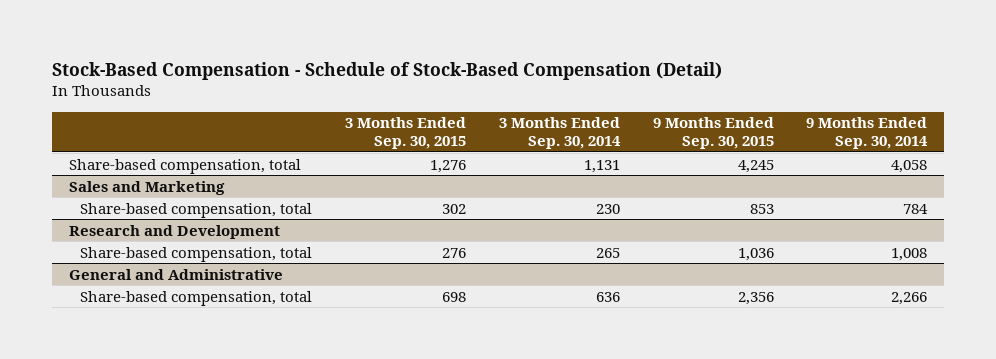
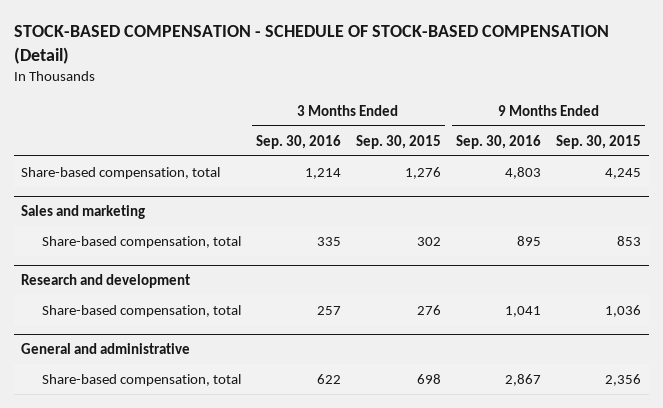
- Stock-Based Compensation - Schedule of Stock-Based Compensation (Detail)
+ STOCK-BASED COMPENSATION - SCHEDULE OF STOCK-BASED COMPENSATION (Detail)
- | 3 Months Ended Sep. 30, 2015 | 3 Months Ended Sep. 30, 2014 | 9 Months Ended Sep. 30, 2015 | 9 Months Ended Sep. 30, 2014
+ | 3 Months Ended Sep. 30, 2016 | 3 Months Ended Sep. 30, 2015 | 9 Months Ended Sep. 30, 2016 | 9 Months Ended Sep. 30, 2015
- Sales and Marketing
+ Sales and marketing
- Research and Development
+ Research and development
- General and Administrative
+ General and administrative

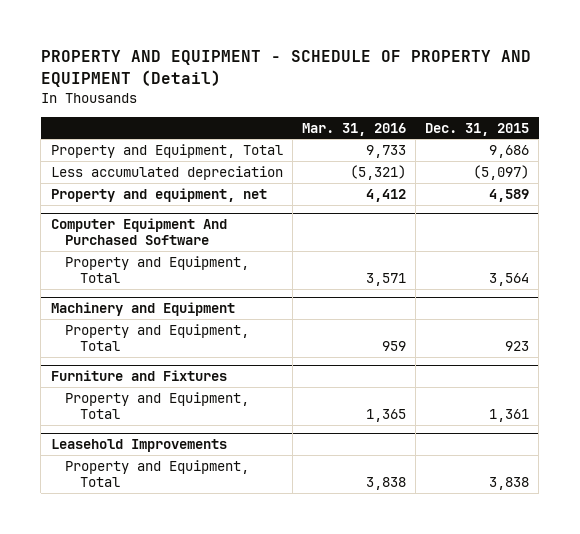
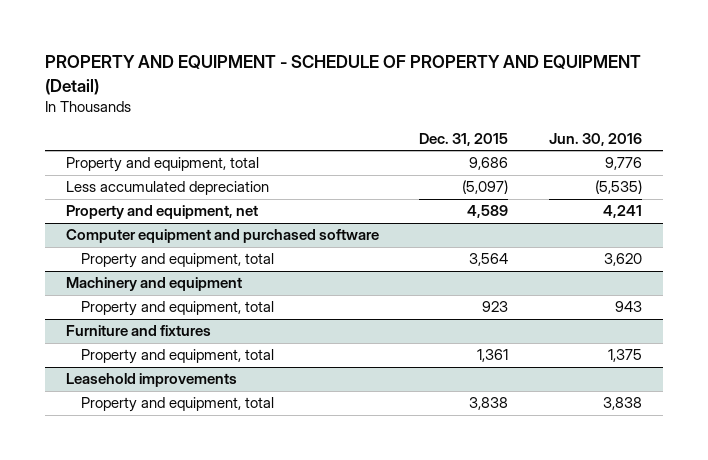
- | Mar. 31, 2016 | Dec. 31, 2015
+ | Dec. 31, 2015 | Jun. 30, 2016
- Property and Equipment, Total | 9,733 | 9,686
+ Property and equipment, total | 9,686 | 9,776
- Computer Equipment And Purchased Software
- Property and Equipment, Total | 3,571 | 3,564
- Machinery and Equipment
- Property and Equipment, Total | 959 | 923
- Furniture and Fixtures
- Property and Equipment, Total | 1,365 | 1,361
- Leasehold Improvements
- Property and Equipment, Total | 3,838 | 3,838
+ Computer equipment and purchased software
+ Property and equipment, total | 3,564 | 3,620
+ Machinery and equipment
+ Property and equipment, total | 923 | 943
+ Furniture and fixtures
+ Property and equipment, total | 1,361 | 1,375
+ Leasehold improvements
+ Property and equipment, total | 3,838 | 3,838

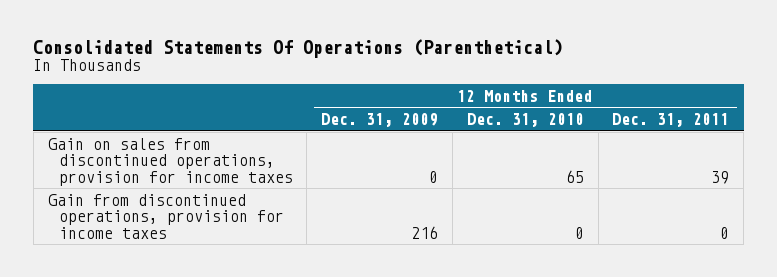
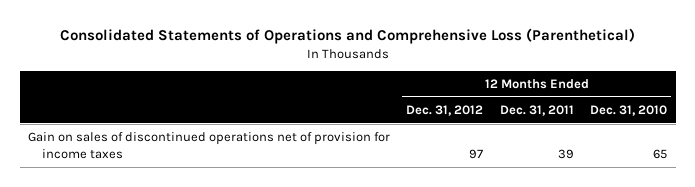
- Consolidated Statements Of Operations (Parenthetical)
+ Consolidated Statements of Operations and Comprehensive Loss (Parenthetical)
- | 12 Months Ended Dec. 31, 2009 | 12 Months Ended Dec. 31, 2010 | 12 Months Ended Dec. 31, 2011
+ | 12 Months Ended Dec. 31, 2012 | 12 Months Ended Dec. 31, 2011 | 12 Months Ended Dec. 31, 2010
- Gain on sales from discontinued operations, provision for income taxes | 0 | 65 | 39
- Gain from discontinued operations, provision for income taxes | 216 | 0 | 0
+ Gain on sales of discontinued operations net of provision for income taxes | 97 | 39 | 65

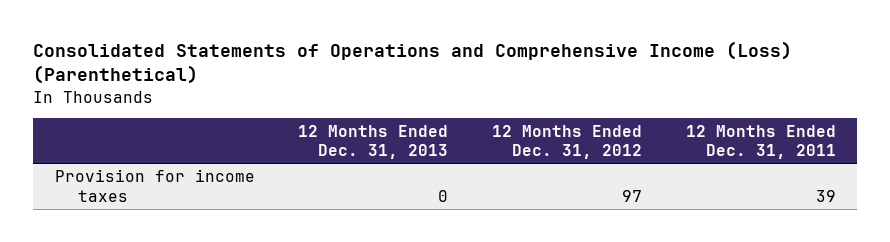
- Consolidated Statements of Operations and Comprehensive Loss (Parenthetical)
+ Consolidated Statements of Operations and Comprehensive Income (Loss) (Parenthetical)
- | 12 Months Ended Dec. 31, 2012 | 12 Months Ended Dec. 31, 2011 | 12 Months Ended Dec. 31, 2010
+ | 12 Months Ended Dec. 31, 2013 | 12 Months Ended Dec. 31, 2012 | 12 Months Ended Dec. 31, 2011
- Gain on sales of discontinued operations net of provision for income taxes | 97 | 39 | 65
+ Provision for income taxes | 0 | 97 | 39

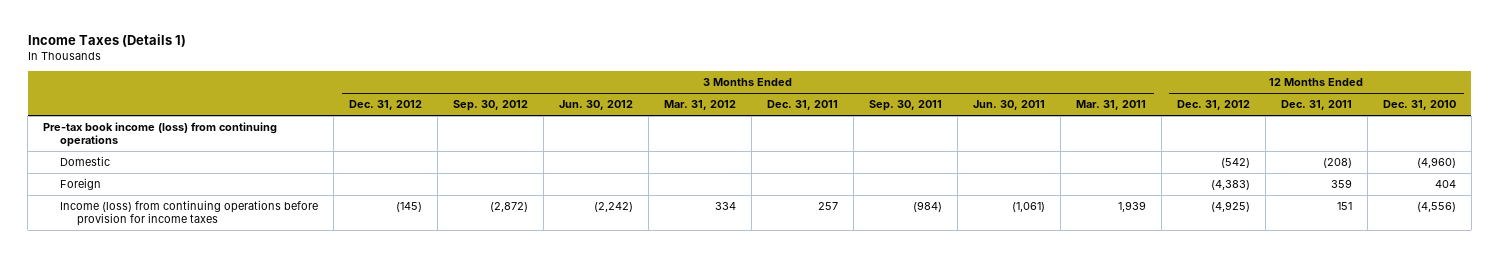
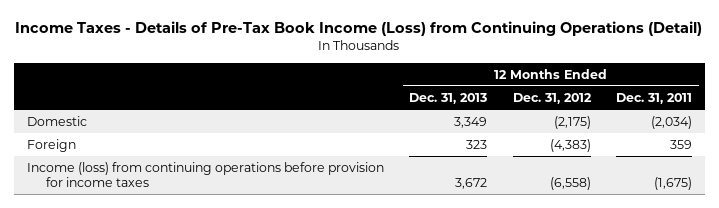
- Income Taxes (Details 1)
+ Income Taxes - Details of Pre-Tax Book Income (Loss) from Continuing Operations (Detail)
- | 3 Months Ended Dec. 31, 2012 | 3 Months Ended Sep. 30, 2012 | 3 Months Ended Jun. 30, 2012 | 3 Months Ended Mar. 31, 2012 | 3 Months Ended Dec. 31, 2011 | 3 Months Ended Sep. 30, 2011 | 3 Months Ended Jun. 30, 2011 | 3 Months Ended Mar. 31, 2011 | 12 Months Ended Dec. 31, 2012 | 12 Months Ended Dec. 31, 2011 | 12 Months Ended Dec. 31, 2010
+ | 12 Months Ended Dec. 31, 2013 | 12 Months Ended Dec. 31, 2012 | 12 Months Ended Dec. 31, 2011
- Pre-tax book income (loss) from continuing operations
- Domestic | | | | | | | | | (542) | (208) | (4,960)
+ Domestic | 3,349 | (2,175) | (2,034)
- Income (loss) from continuing operations before provision for income taxes | (145) | (2,872) | (2,242) | 334 | 257 | (984) | (1,061) | 1,939 | (4,925) | 151 | (4,556)
+ Income (loss) from continuing operations before provision for income taxes | 3,672 | (6,558) | (1,675)

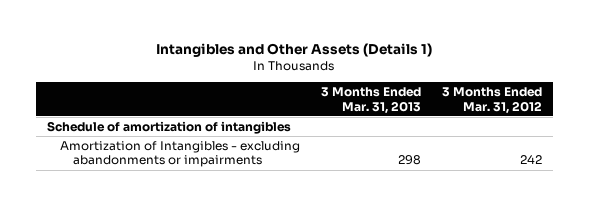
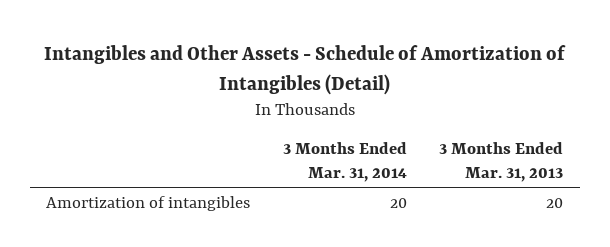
- Intangibles and Other Assets (Details 1)
+ Intangibles and Other Assets - Schedule of Amortization of Intangibles (Detail)
- | 3 Months Ended Mar. 31, 2013 | 3 Months Ended Mar. 31, 2012
+ | 3 Months Ended Mar. 31, 2014 | 3 Months Ended Mar. 31, 2013
- Schedule of amortization of intangibles
- Amortization of Intangibles - excluding abandonments or impairments | 298 | 242
+ Amortization of intangibles | 20 | 20

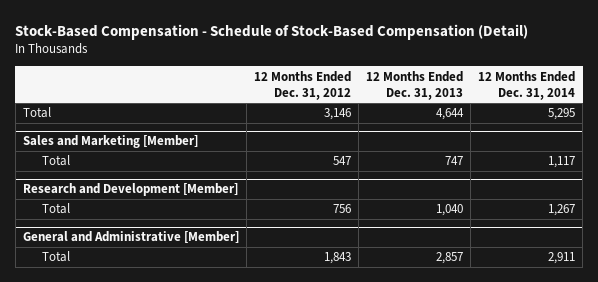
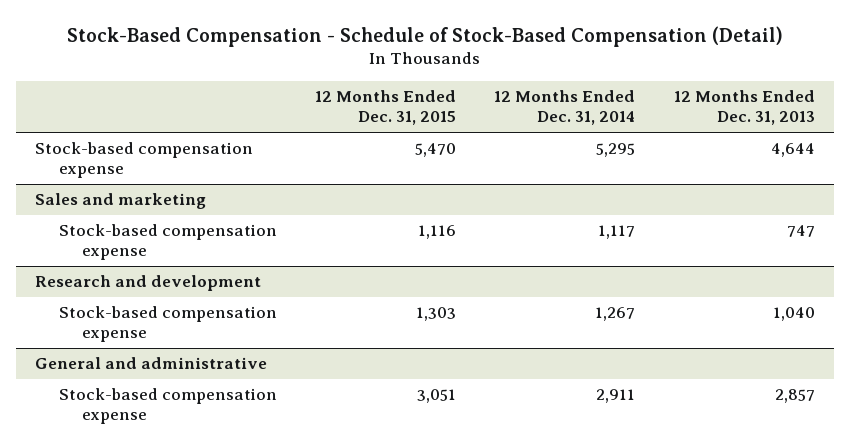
- | 12 Months Ended Dec. 31, 2012 | 12 Months Ended Dec. 31, 2013 | 12 Months Ended Dec. 31, 2014
+ | 12 Months Ended Dec. 31, 2015 | 12 Months Ended Dec. 31, 2014 | 12 Months Ended Dec. 31, 2013
- Total | 3,146 | 4,644 | 5,295
- Sales and Marketing [Member]
- Total | 547 | 747 | 1,117
- Research and Development [Member]
- Total | 756 | 1,040 | 1,267
- General and Administrative [Member]
- Total | 1,843 | 2,857 | 2,911
+ Stock-based compensation expense | 5,470 | 5,295 | 4,644
+ Sales and marketing
+ Stock-based compensation expense | 1,116 | 1,117 | 747
+ Research and development
+ Stock-based compensation expense | 1,303 | 1,267 | 1,040
+ General and administrative
+ Stock-based compensation expense | 3,051 | 2,911 | 2,857

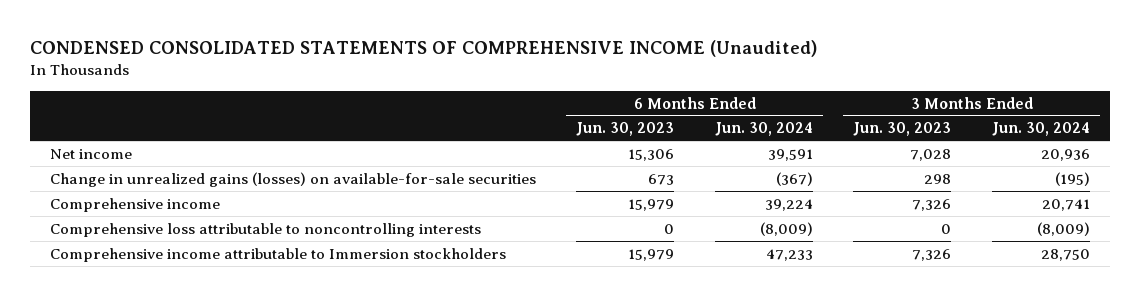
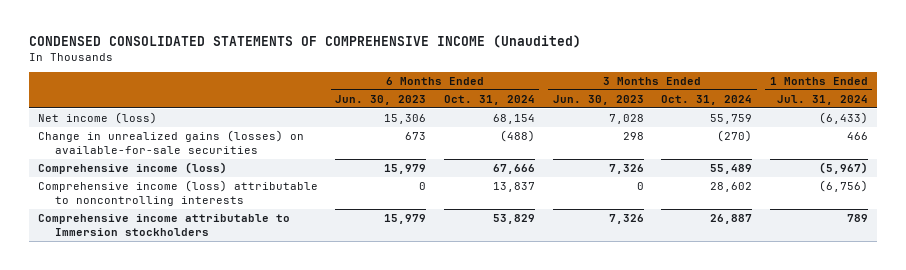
- | 6 Months Ended Jun. 30, 2023 | 6 Months Ended Jun. 30, 2024 | 3 Months Ended Jun. 30, 2023 | 3 Months Ended Jun. 30, 2024
+ | 6 Months Ended Jun. 30, 2023 | 6 Months Ended Oct. 31, 2024 | 3 Months Ended Jun. 30, 2023 | 3 Months Ended Oct. 31, 2024 | 1 Months Ended Jul. 31, 2024
- Net income | 15,306 | 39,591 | 7,028 | 20,936
+ Net income (loss) | 15,306 | 68,154 | 7,028 | 55,759 | (6,433)
- Comprehensive income | 15,979 | 39,224 | 7,326 | 20,741
- Comprehensive loss attributable to noncontrolling interests | 0 | (8,009) | 0 | (8,009)
+ Comprehensive income (loss) | 15,979 | 67,666 | 7,326 | 55,489 | (5,967)
+ Comprehensive income (loss) attributable to noncontrolling interests | 0 | 13,837 | 0 | 28,602 | (6,756)

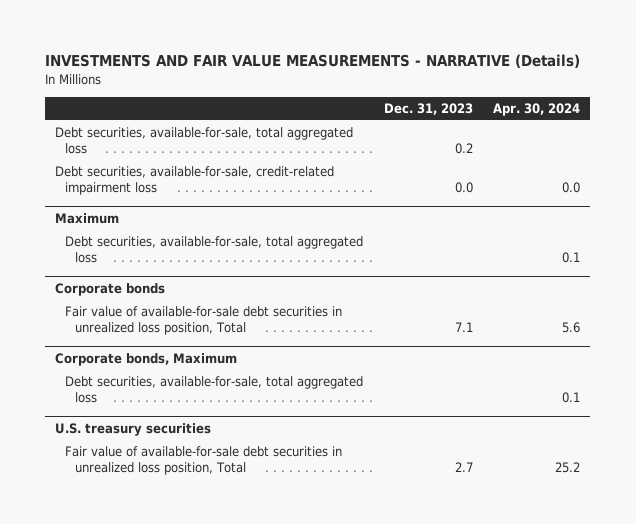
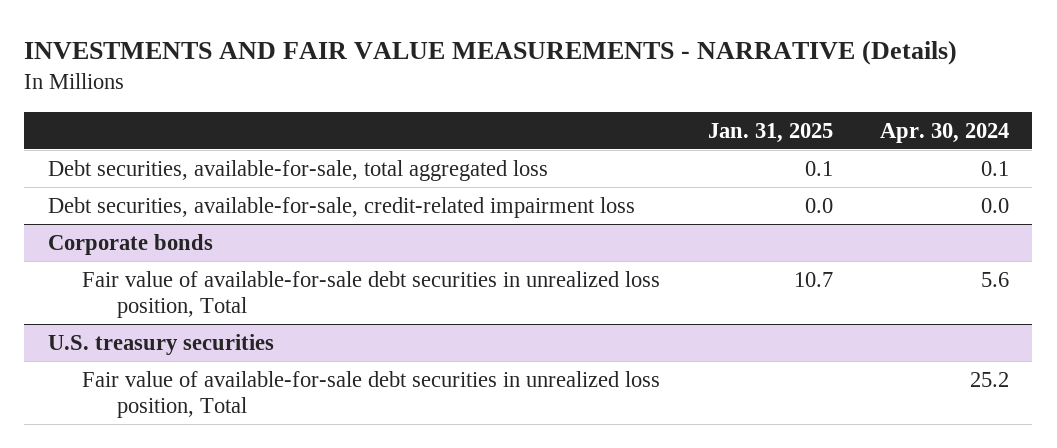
- | Dec. 31, 2023 | Apr. 30, 2024
+ | Jan. 31, 2025 | Apr. 30, 2024
- Debt securities, available-for-sale, total aggregated loss | 0.2 |
- Maximum
moved down: Debt securities, available-for-sale, credit-related impairment loss | 0.0 | 0.0
- Corporate bonds, Maximum
- Debt securities, available-for-sale, total aggregated loss | | 0.1

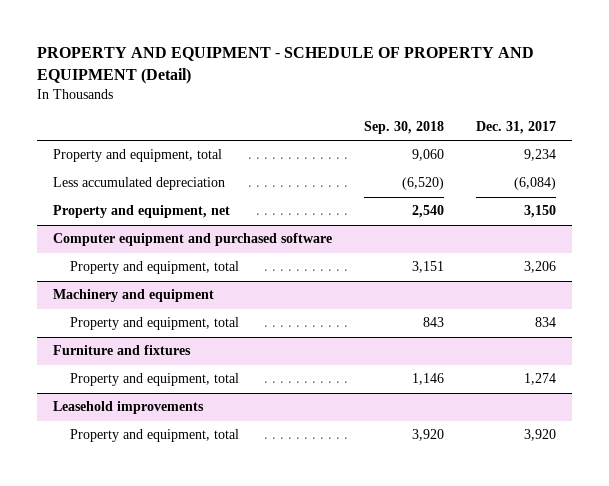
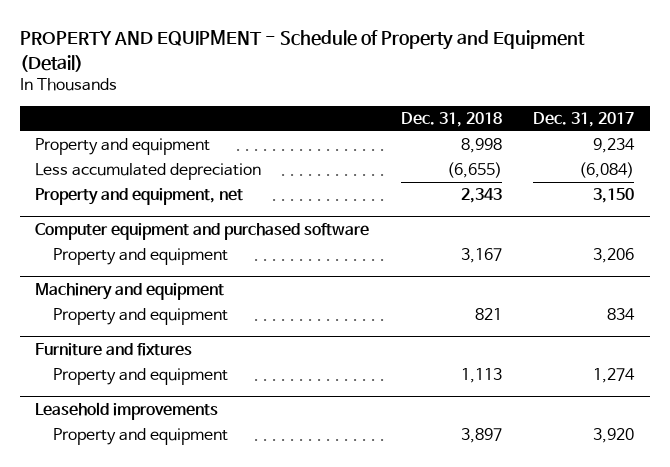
- PROPERTY AND EQUIPMENT - SCHEDULE OF PROPERTY AND EQUIPMENT (Detail)
+ PROPERTY AND EQUIPMENT - Schedule of Property and Equipment (Detail)
- | Sep. 30, 2018 | Dec. 31, 2017
+ | Dec. 31, 2018 | Dec. 31, 2017
- Property and equipment, total | 9,060 | 9,234
+ Property and equipment | 8,998 | 9,234
@ Computer equipment and purchased software
- Property and equipment, total | 3,151 | 3,206
+ Property and equipment | 3,167 | 3,206
@ Machinery and equipment
- Property and equipment, total | 843 | 834
+ Property and equipment | 821 | 834
@ Furniture and fixtures
- Property and equipment, total | 1,146 | 1,274
+ Property and equipment | 1,113 | 1,274
@ Leasehold improvements
- Property and equipment, total | 3,920 | 3,920
+ Property and equipment | 3,897 | 3,920

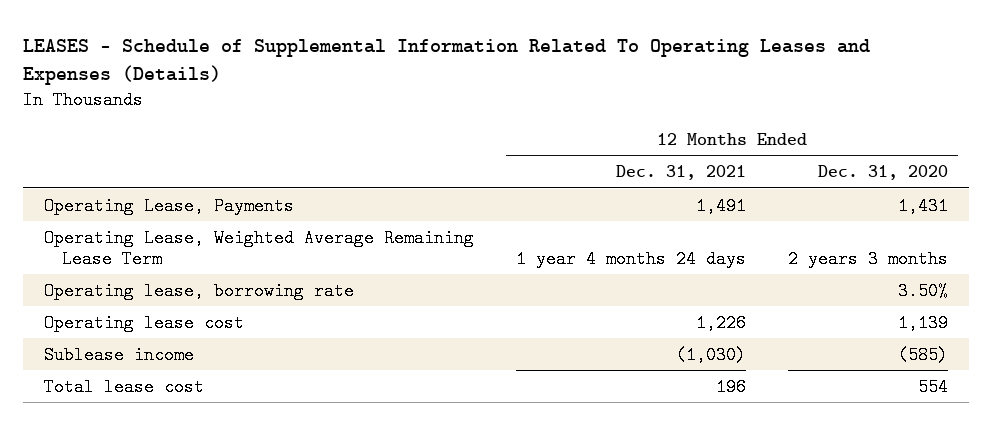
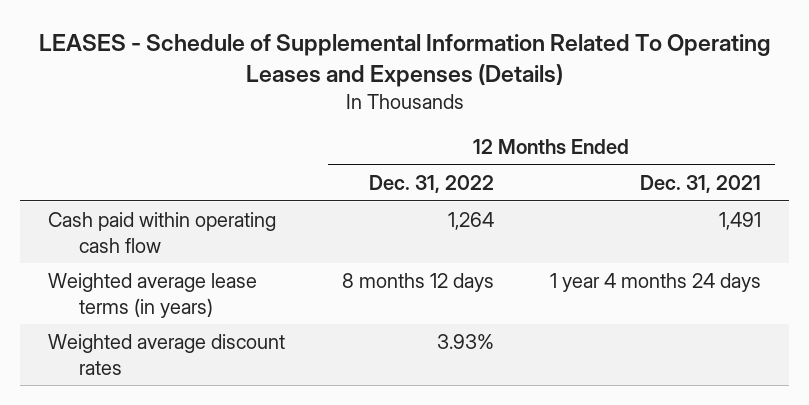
- | 12 Months Ended Dec. 31, 2021 | 12 Months Ended Dec. 31, 2020
+ | 12 Months Ended Dec. 31, 2022 | 12 Months Ended Dec. 31, 2021
- Operating Lease, Payments | 1,491 | 1,431
- Operating Lease, Weighted Average Remaining Lease Term | 1 year 4 months 24 days | 2 years 3 months
- Operating lease, borrowing rate | | 3.50%
- Operating lease cost | 1,226 | 1,139
- Sublease income | (1,030) | (585)
- Total lease cost | 196 | 554
+ Cash paid within operating cash flow | 1,264 | 1,491
+ Weighted average lease terms (in years) | 8 months 12 days | 1 year 4 months 24 days
+ Weighted average discount rates | 3.93% |

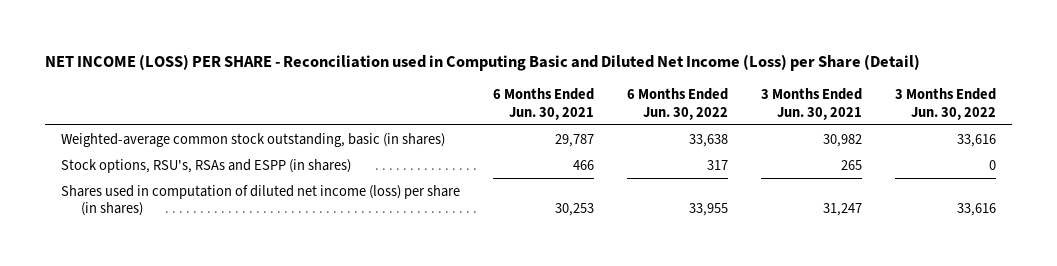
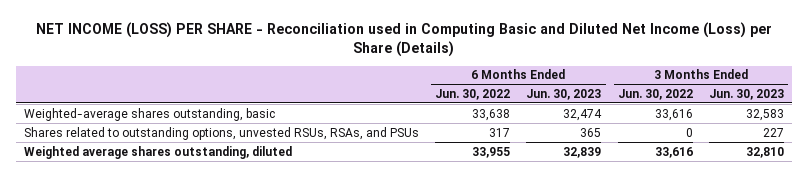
- NET INCOME (LOSS) PER SHARE - Reconciliation used in Computing Basic and Diluted Net Income (Loss) per Share (Detail)
+ NET INCOME (LOSS) PER SHARE - Reconciliation used in Computing Basic and Diluted Net Income (Loss) per Share (Details)
- | 6 Months Ended Jun. 30, 2021 | 6 Months Ended Jun. 30, 2022 | 3 Months Ended Jun. 30, 2021 | 3 Months Ended Jun. 30, 2022
+ | 6 Months Ended Jun. 30, 2022 | 6 Months Ended Jun. 30, 2023 | 3 Months Ended Jun. 30, 2022 | 3 Months Ended Jun. 30, 2023
- Weighted-average common stock outstanding, basic (in shares) | 29,787 | 33,638 | 30,982 | 33,616
- Stock options, RSU's, RSAs and ESPP (in shares) | 466 | 317 | 265 | 0
- Shares used in computation of diluted net income (loss) per share (in shares) | 30,253 | 33,955 | 31,247 | 33,616
+ Weighted-average shares outstanding, basic | 33,638 | 32,474 | 33,616 | 32,583
+ Shares related to outstanding options, unvested RSUs, RSAs, and PSUs | 317 | 365 | 0 | 227
+ Weighted average shares outstanding, diluted | 33,955 | 32,839 | 33,616 | 32,810

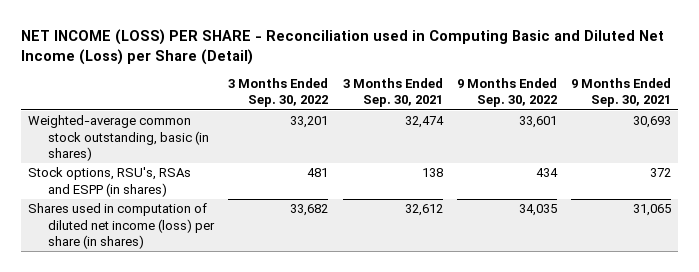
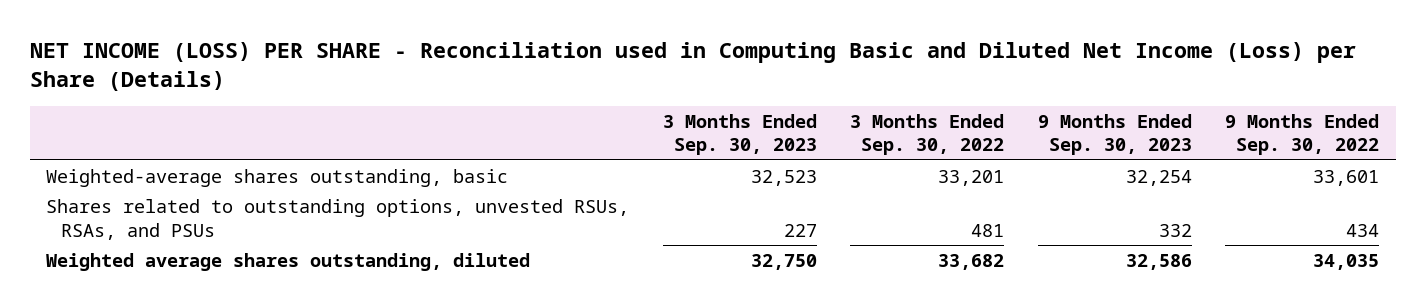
- NET INCOME (LOSS) PER SHARE - Reconciliation used in Computing Basic and Diluted Net Income (Loss) per Share (Detail)
+ NET INCOME (LOSS) PER SHARE - Reconciliation used in Computing Basic and Diluted Net Income (Loss) per Share (Details)
- | 3 Months Ended Sep. 30, 2022 | 3 Months Ended Sep. 30, 2021 | 9 Months Ended Sep. 30, 2022 | 9 Months Ended Sep. 30, 2021
+ | 3 Months Ended Sep. 30, 2023 | 3 Months Ended Sep. 30, 2022 | 9 Months Ended Sep. 30, 2023 | 9 Months Ended Sep. 30, 2022
- Weighted-average common stock outstanding, basic (in shares) | 33,201 | 32,474 | 33,601 | 30,693
- Stock options, RSU's, RSAs and ESPP (in shares) | 481 | 138 | 434 | 372
- Shares used in computation of diluted net income (loss) per share (in shares) | 33,682 | 32,612 | 34,035 | 31,065
+ Weighted-average shares outstanding, basic | 32,523 | 33,201 | 32,254 | 33,601
+ Shares related to outstanding options, unvested RSUs, RSAs, and PSUs | 227 | 481 | 332 | 434
+ Weighted average shares outstanding, diluted | 32,750 | 33,682 | 32,586 | 34,035

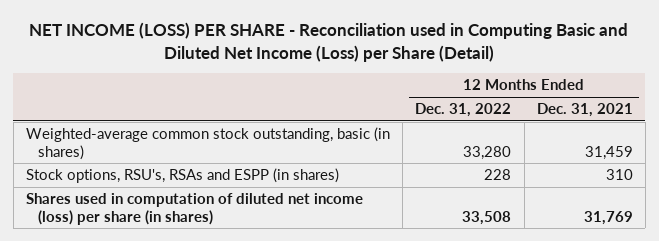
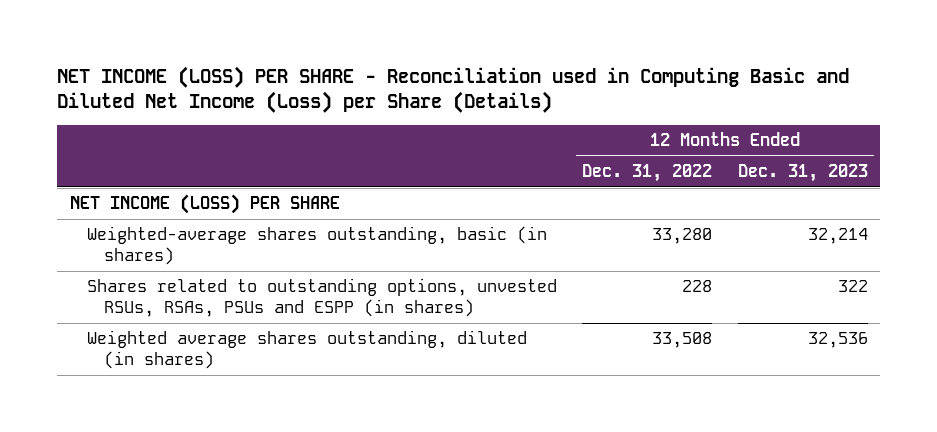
- NET INCOME (LOSS) PER SHARE - Reconciliation used in Computing Basic and Diluted Net Income (Loss) per Share (Detail)
+ NET INCOME (LOSS) PER SHARE - Reconciliation used in Computing Basic and Diluted Net Income (Loss) per Share (Details)
- | 12 Months Ended Dec. 31, 2022 | 12 Months Ended Dec. 31, 2021
+ | 12 Months Ended Dec. 31, 2022 | 12 Months Ended Dec. 31, 2023
- Weighted-average common stock outstanding, basic (in shares) | 33,280 | 31,459
- Stock options, RSU's, RSAs and ESPP (in shares) | 228 | 310
- Shares used in computation of diluted net income (loss) per share (in shares) | 33,508 | 31,769
+ NET INCOME (LOSS) PER SHARE
+ Weighted-average shares outstanding, basic (in shares) | 33,280 | 32,214
+ Shares related to outstanding options, unvested RSUs, RSAs, PSUs and ESPP (in shares) | 228 | 322
+ Weighted average shares outstanding, diluted (in shares) | 33,508 | 32,536

